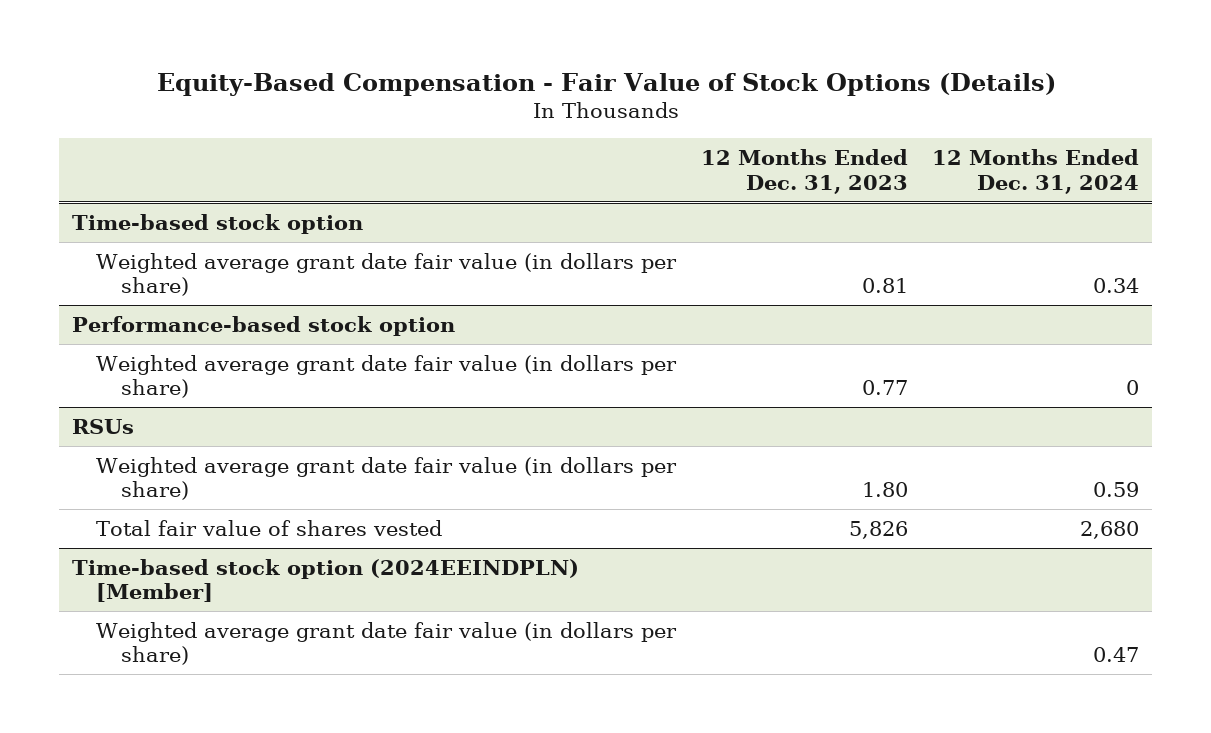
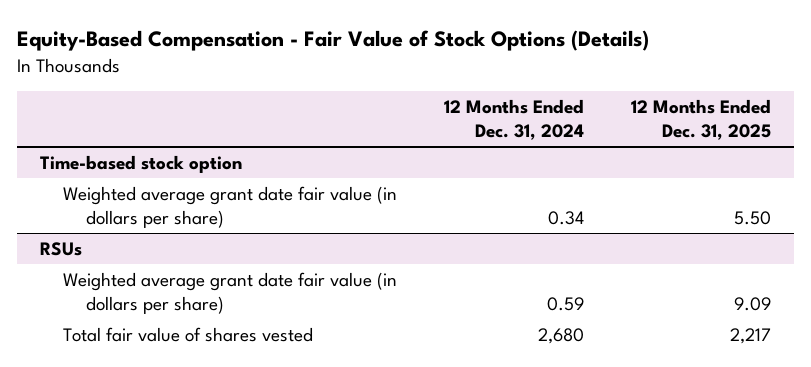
- | 12 Months Ended Dec. 31, 2023 | 12 Months Ended Dec. 31, 2024
+ | 12 Months Ended Dec. 31, 2024 | 12 Months Ended Dec. 31, 2025
- Performance-based stock option
- Weighted average grant date fair value (in dollars per share) | 0.77 | 0
- Time-based stock option (2024EEINDPLN) [Member]
- Weighted average grant date fair value (in dollars per share) | | 0.47

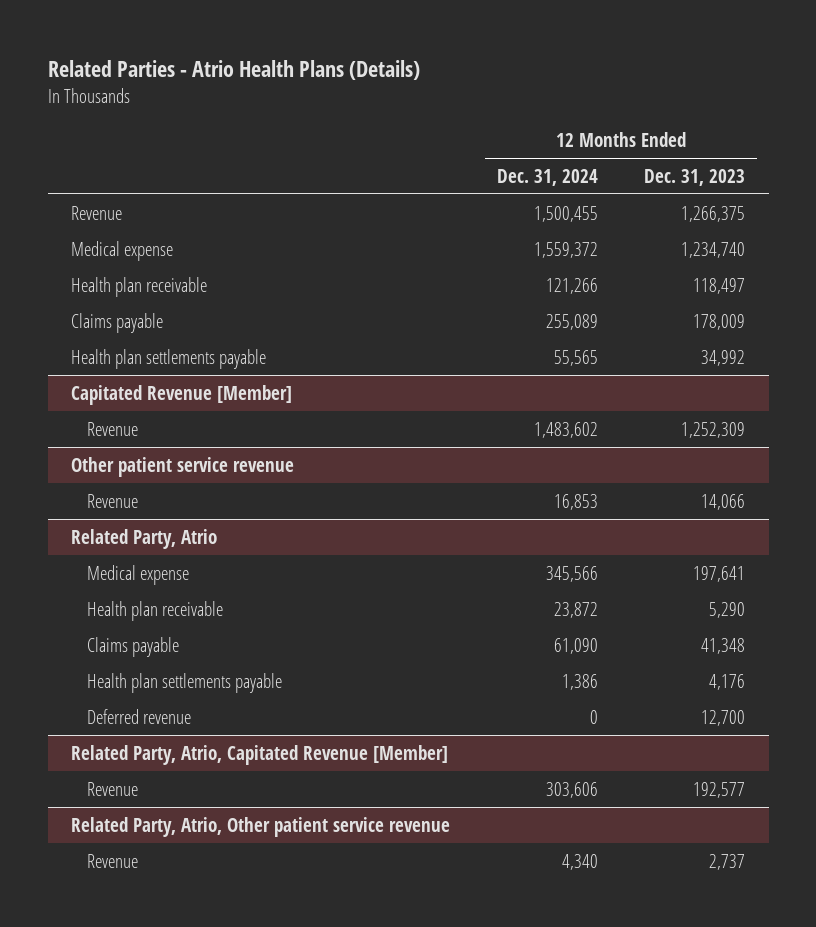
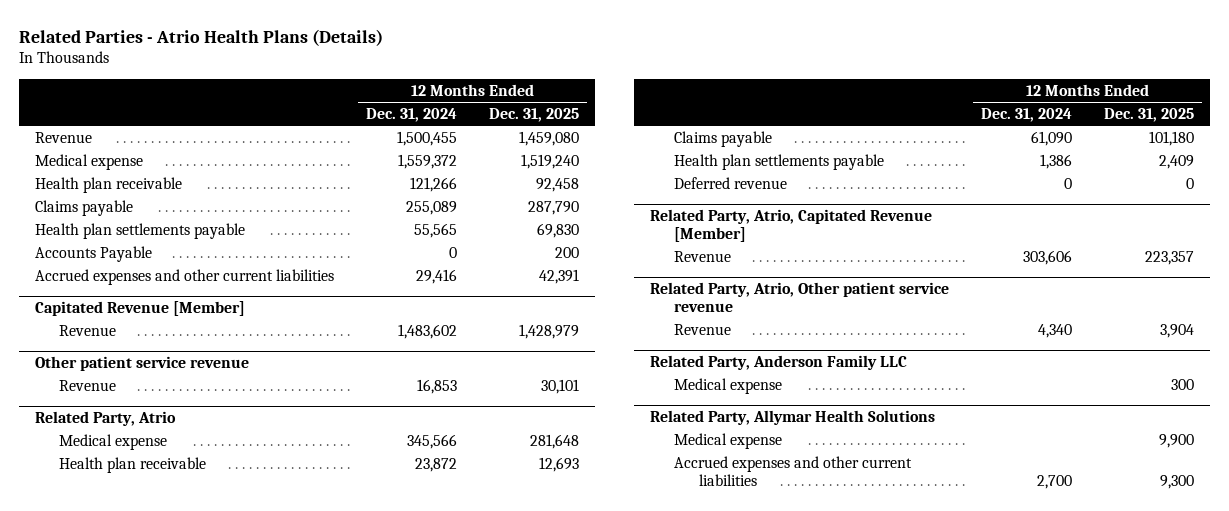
- | 12 Months Ended Dec. 31, 2024 | 12 Months Ended Dec. 31, 2023
+ | 12 Months Ended Dec. 31, 2024 | 12 Months Ended Dec. 31, 2025
+ Accounts Payable | 0 | 200
+ Accrued expenses and other current liabilities | 29,416 | 42,391
+ Related Party, Anderson Family LLC
+ Medical expense | | 300
+ Related Party, Allymar Health Solutions
+ Medical expense | | 9,900
+ Accrued expenses and other current liabilities | 2,700 | 9,300

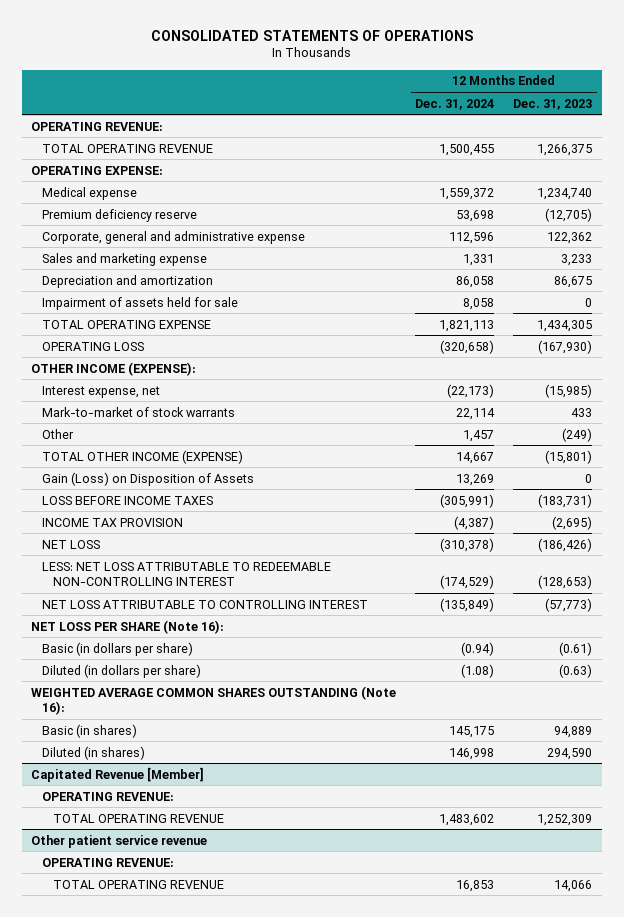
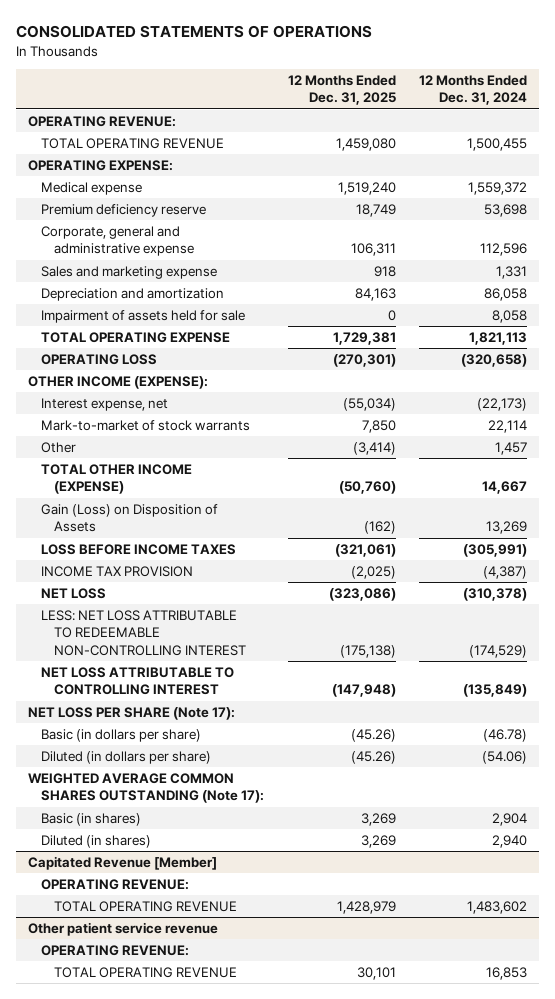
- | 12 Months Ended Dec. 31, 2024 | 12 Months Ended Dec. 31, 2023
+ | 12 Months Ended Dec. 31, 2025 | 12 Months Ended Dec. 31, 2024
- NET LOSS PER SHARE (Note 16):
- Basic (in dollars per share) | (0.94) | (0.61)
- Diluted (in dollars per share) | (1.08) | (0.63)
- WEIGHTED AVERAGE COMMON SHARES OUTSTANDING (Note 16):
- Basic (in shares) | 145,175 | 94,889
- Diluted (in shares) | 146,998 | 294,590
+ NET LOSS PER SHARE (Note 17):
+ Basic (in dollars per share) | (45.26) | (46.78)
+ Diluted (in dollars per share) | (45.26) | (54.06)
+ WEIGHTED AVERAGE COMMON SHARES OUTSTANDING (Note 17):
+ Basic (in shares) | 3,269 | 2,904
+ Diluted (in shares) | 3,269 | 2,940

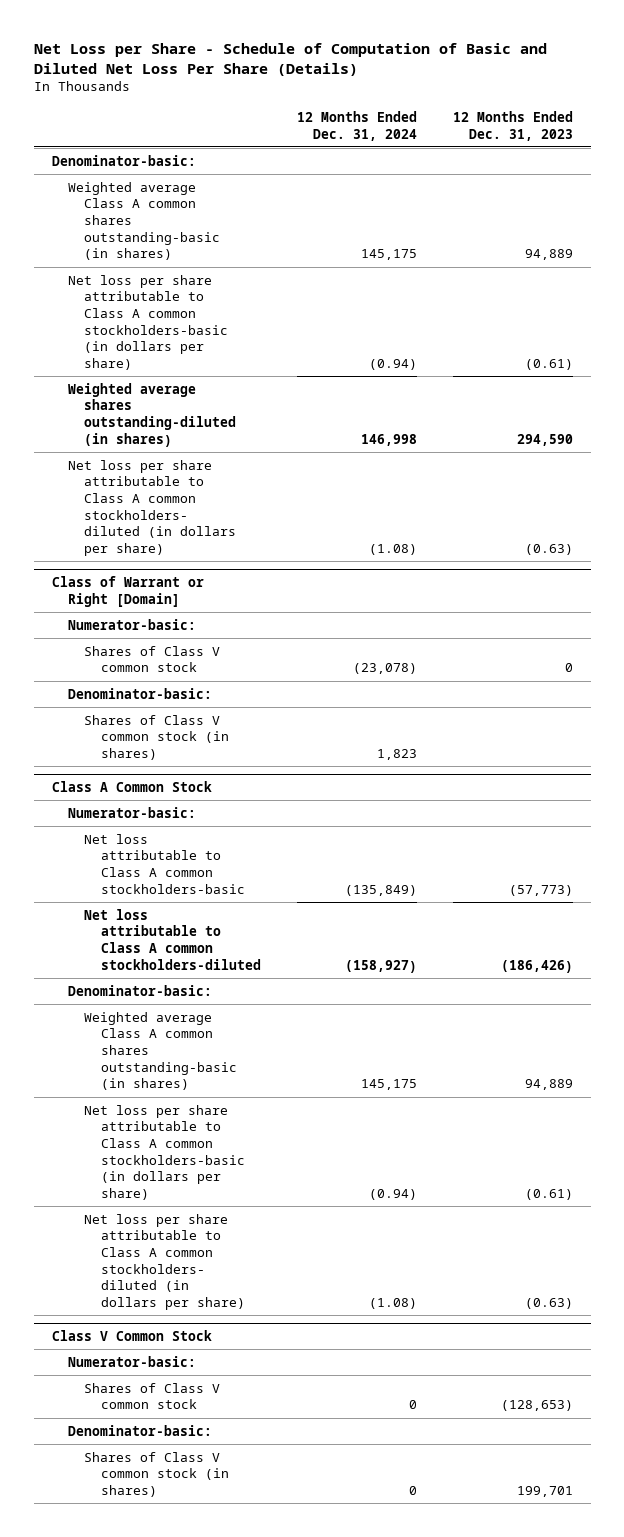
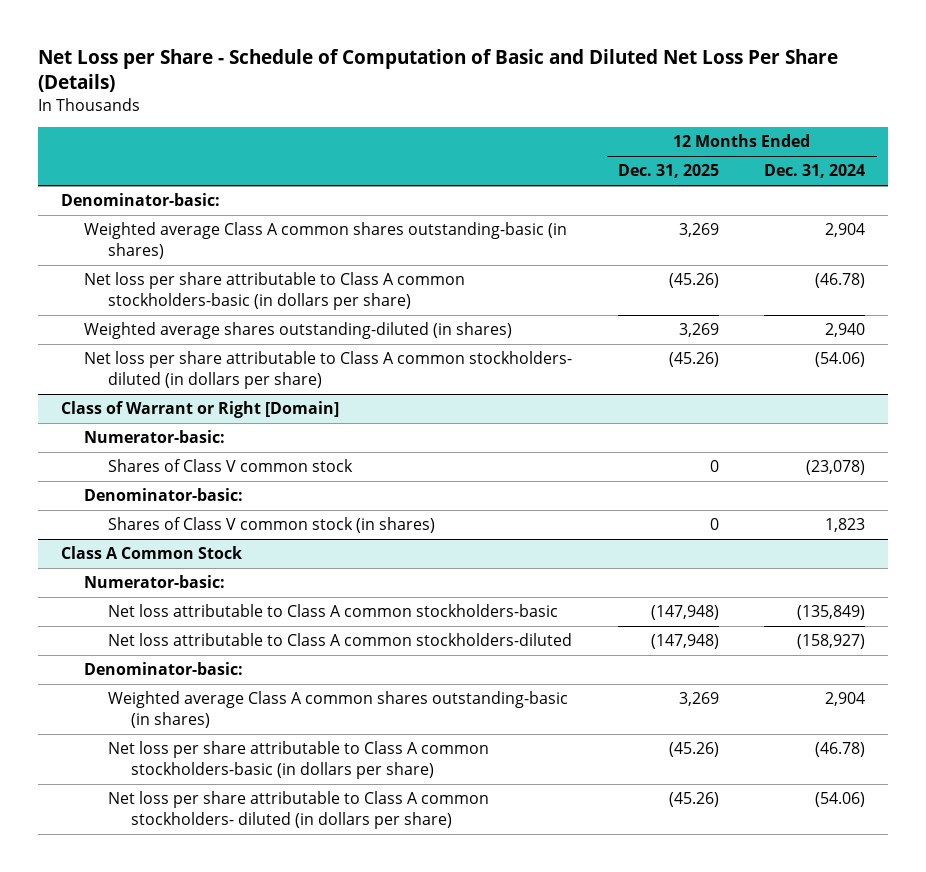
- | 12 Months Ended Dec. 31, 2024 | 12 Months Ended Dec. 31, 2023
+ | 12 Months Ended Dec. 31, 2025 | 12 Months Ended Dec. 31, 2024
- Weighted average Class A common shares outstanding-basic (in shares) | 145,175 | 94,889
- Net loss per share attributable to Class A common stockholders-basic (in dollars per share) | (0.94) | (0.61)
- Weighted average shares outstanding-diluted (in shares) | 146,998 | 294,590
- Net loss per share attributable to Class A common stockholders- diluted (in dollars per share) | (1.08) | (0.63)
+ Weighted average Class A common shares outstanding-basic (in shares) | 3,269 | 2,904
+ Net loss per share attributable to Class A common stockholders-basic (in dollars per share) | (45.26) | (46.78)
+ Weighted average shares outstanding-diluted (in shares) | 3,269 | 2,940
+ Net loss per share attributable to Class A common stockholders- diluted (in dollars per share) | (45.26) | (54.06)
@ Class A Common Stock
- Weighted average Class A common shares outstanding-basic (in shares) | 145,175 | 94,889
- Net loss per share attributable to Class A common stockholders-basic (in dollars per share) | (0.94) | (0.61)
- Net loss per share attributable to Class A common stockholders- diluted (in dollars per share) | (1.08) | (0.63)
- Class V Common Stock
- Numerator-basic:
- Shares of Class V common stock | 0 | (128,653)
- Denominator-basic:
- Shares of Class V common stock (in shares) | 0 | 199,701
@ Class A Common Stock
+ Weighted average Class A common shares outstanding-basic (in shares) | 3,269 | 2,904
+ Net loss per share attributable to Class A common stockholders-basic (in dollars per share) | (45.26) | (46.78)
+ Net loss per share attributable to Class A common stockholders- diluted (in dollars per share) | (45.26) | (54.06)

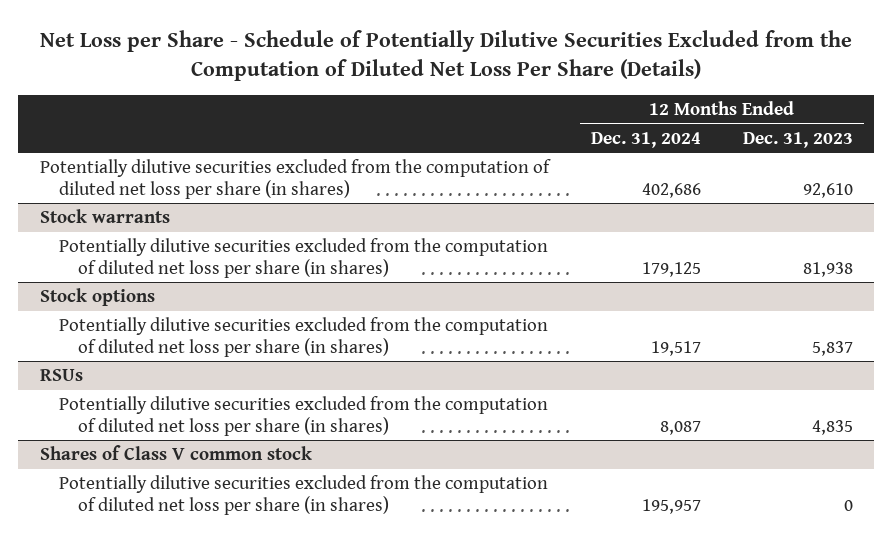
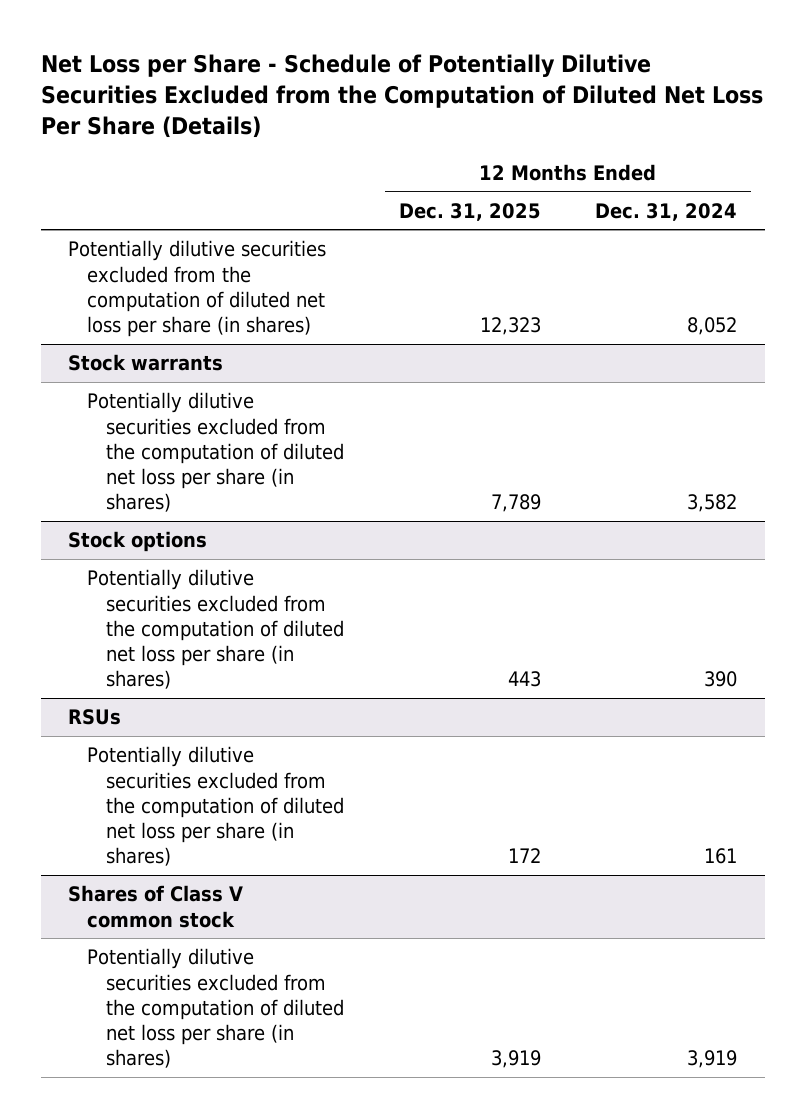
- | 12 Months Ended Dec. 31, 2024 | 12 Months Ended Dec. 31, 2023
+ | 12 Months Ended Dec. 31, 2025 | 12 Months Ended Dec. 31, 2024
- Potentially dilutive securities excluded from the computation of diluted net loss per share (in shares) | 402,686 | 92,610
+ Potentially dilutive securities excluded from the computation of diluted net loss per share (in shares) | 12,323 | 8,052
@ Stock warrants
- Potentially dilutive securities excluded from the computation of diluted net loss per share (in shares) | 179,125 | 81,938
+ Potentially dilutive securities excluded from the computation of diluted net loss per share (in shares) | 7,789 | 3,582
@ Stock options
- Potentially dilutive securities excluded from the computation of diluted net loss per share (in shares) | 19,517 | 5,837
+ Potentially dilutive securities excluded from the computation of diluted net loss per share (in shares) | 443 | 390
@ RSUs
- Potentially dilutive securities excluded from the computation of diluted net loss per share (in shares) | 8,087 | 4,835
+ Potentially dilutive securities excluded from the computation of diluted net loss per share (in shares) | 172 | 161
@ Shares of Class V common stock
- Potentially dilutive securities excluded from the computation of diluted net loss per share (in shares) | 195,957 | 0
+ Potentially dilutive securities excluded from the computation of diluted net loss per share (in shares) | 3,919 | 3,919

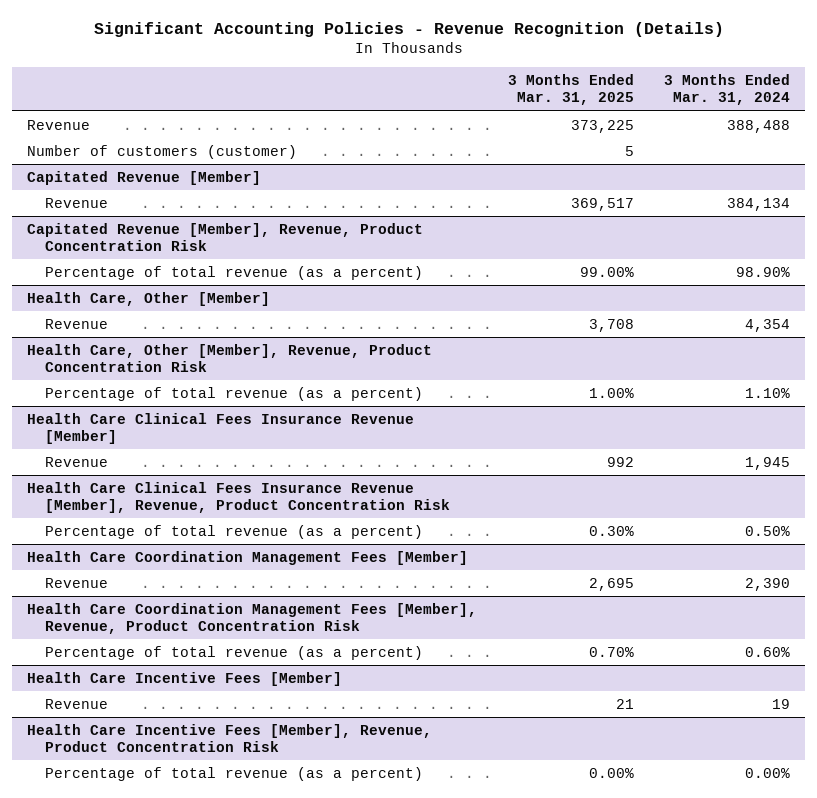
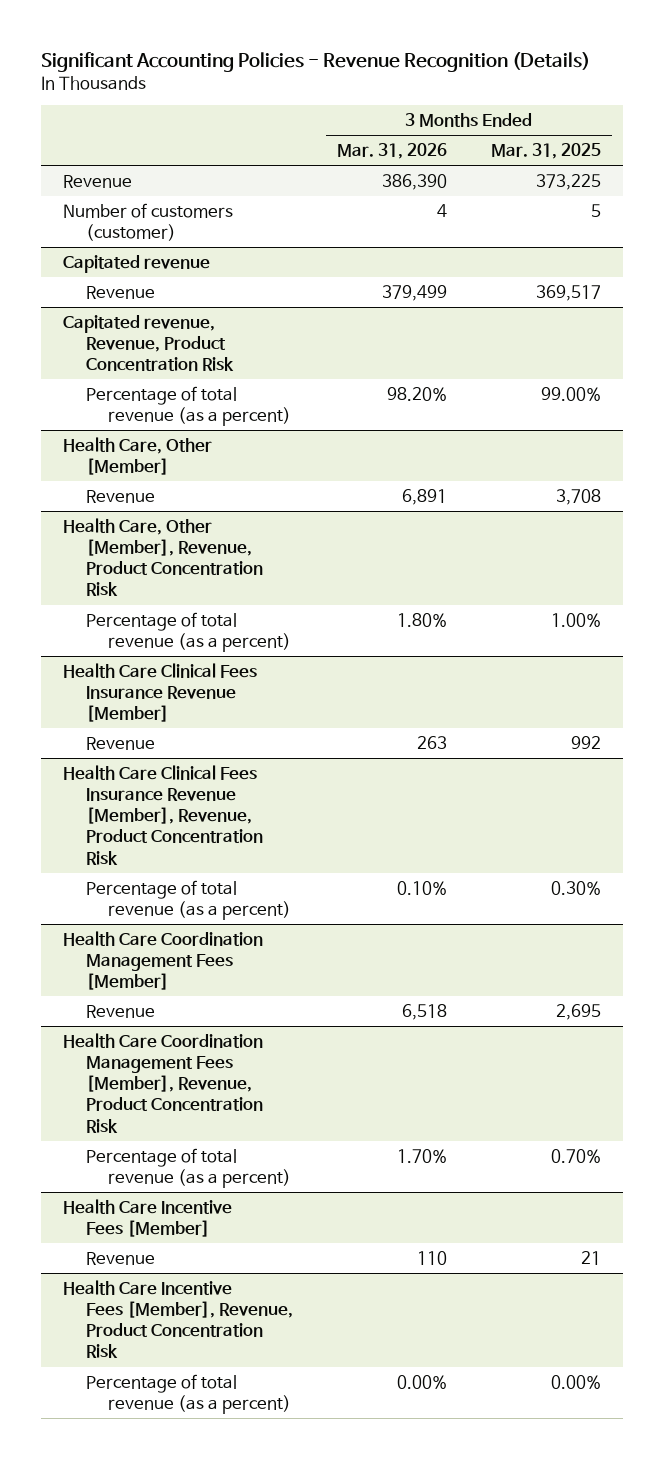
- | 3 Months Ended Mar. 31, 2025 | 3 Months Ended Mar. 31, 2024
+ | 3 Months Ended Mar. 31, 2026 | 3 Months Ended Mar. 31, 2025
- Capitated Revenue [Member]
+ Capitated revenue
- Capitated Revenue [Member], Revenue, Product Concentration Risk
+ Capitated revenue, Revenue, Product Concentration Risk

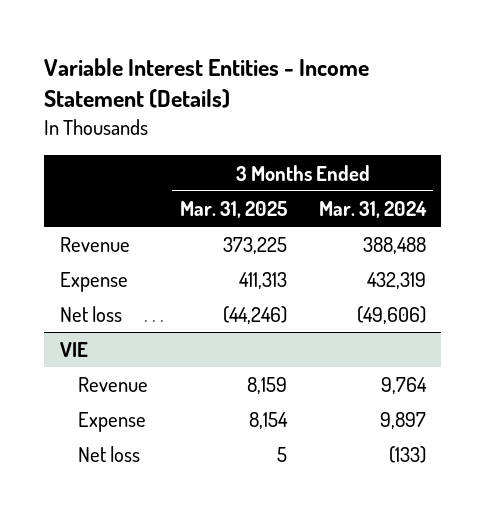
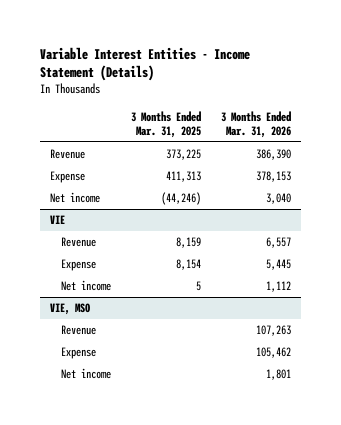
- | 3 Months Ended Mar. 31, 2025 | 3 Months Ended Mar. 31, 2024
+ | 3 Months Ended Mar. 31, 2025 | 3 Months Ended Mar. 31, 2026
- Net loss | (44,246) | (49,606)
+ Net income | (44,246) | 3,040
@ VIE
- Net loss | 5 | (133)
+ Net income | 5 | 1,112
+ VIE, MSO
+ Revenue | | 107,263
+ Expense | | 105,462
+ Net income | | 1,801

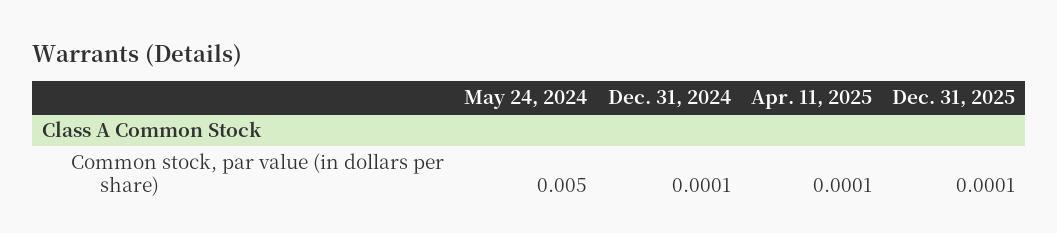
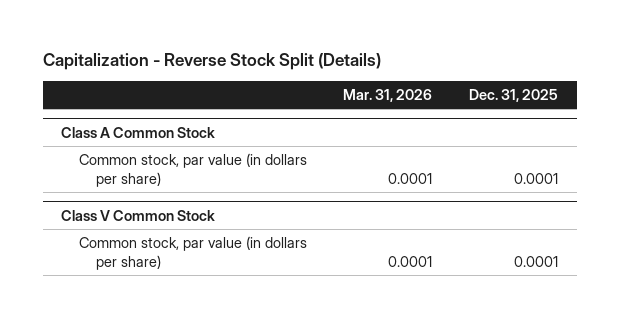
- Warrants (Details)
+ Capitalization - Reverse Stock Split (Details)
- | May 24, 2024 | Dec. 31, 2024 | Apr. 11, 2025 | Dec. 31, 2025
+ | Mar. 31, 2026 | Dec. 31, 2025
+ Class V Common Stock
+ Common stock, par value (in dollars per share) | 0.0001 | 0.0001

